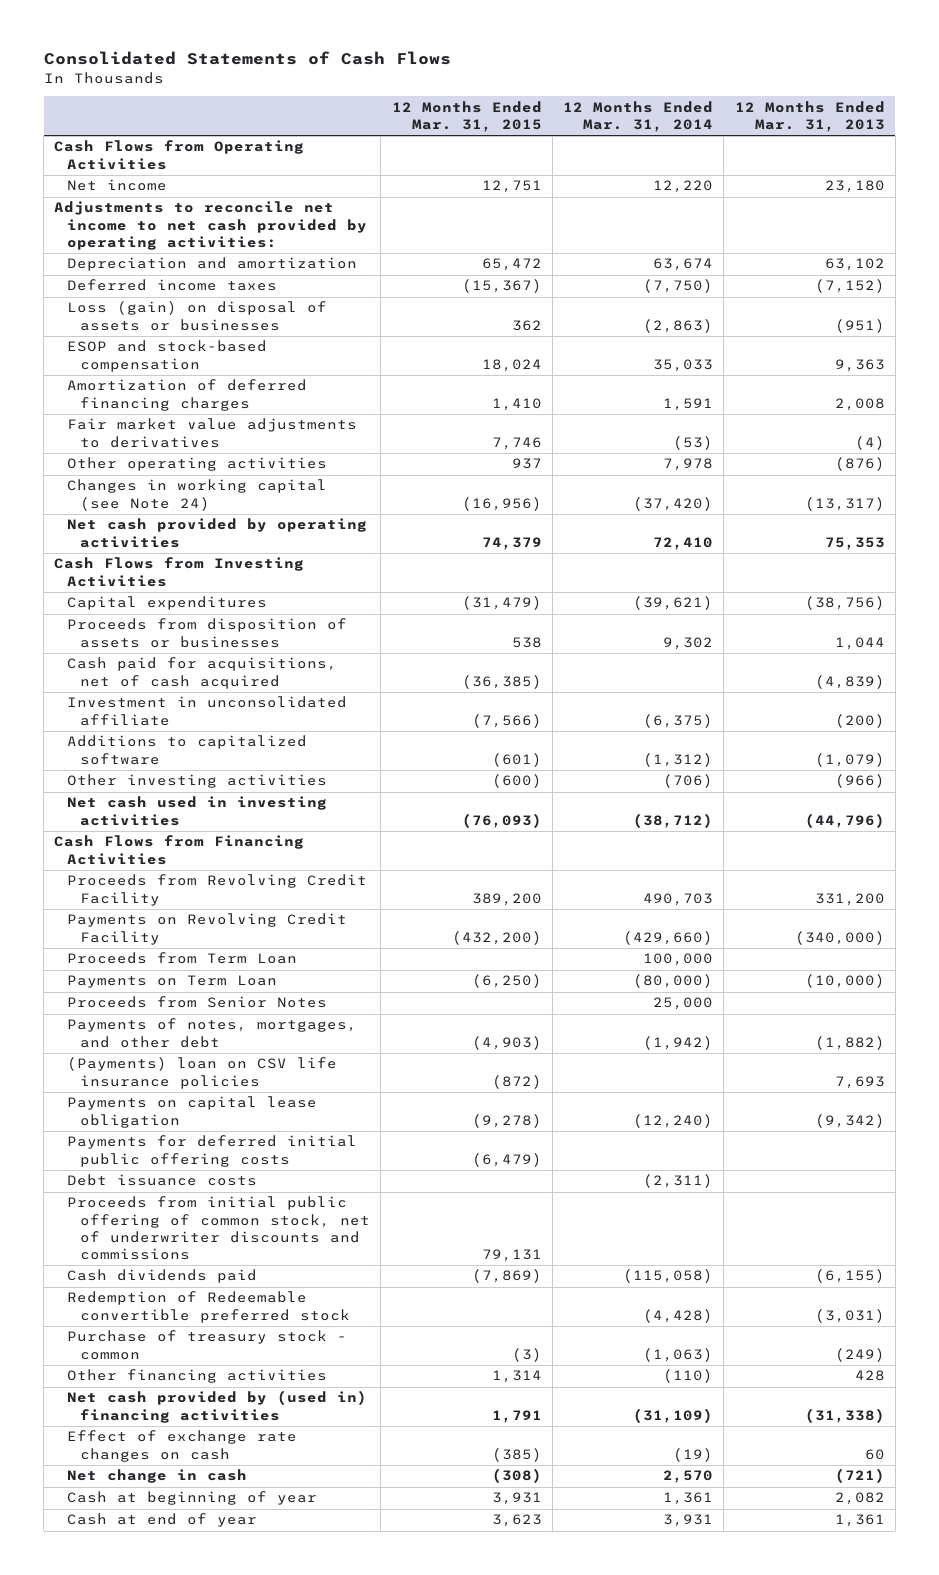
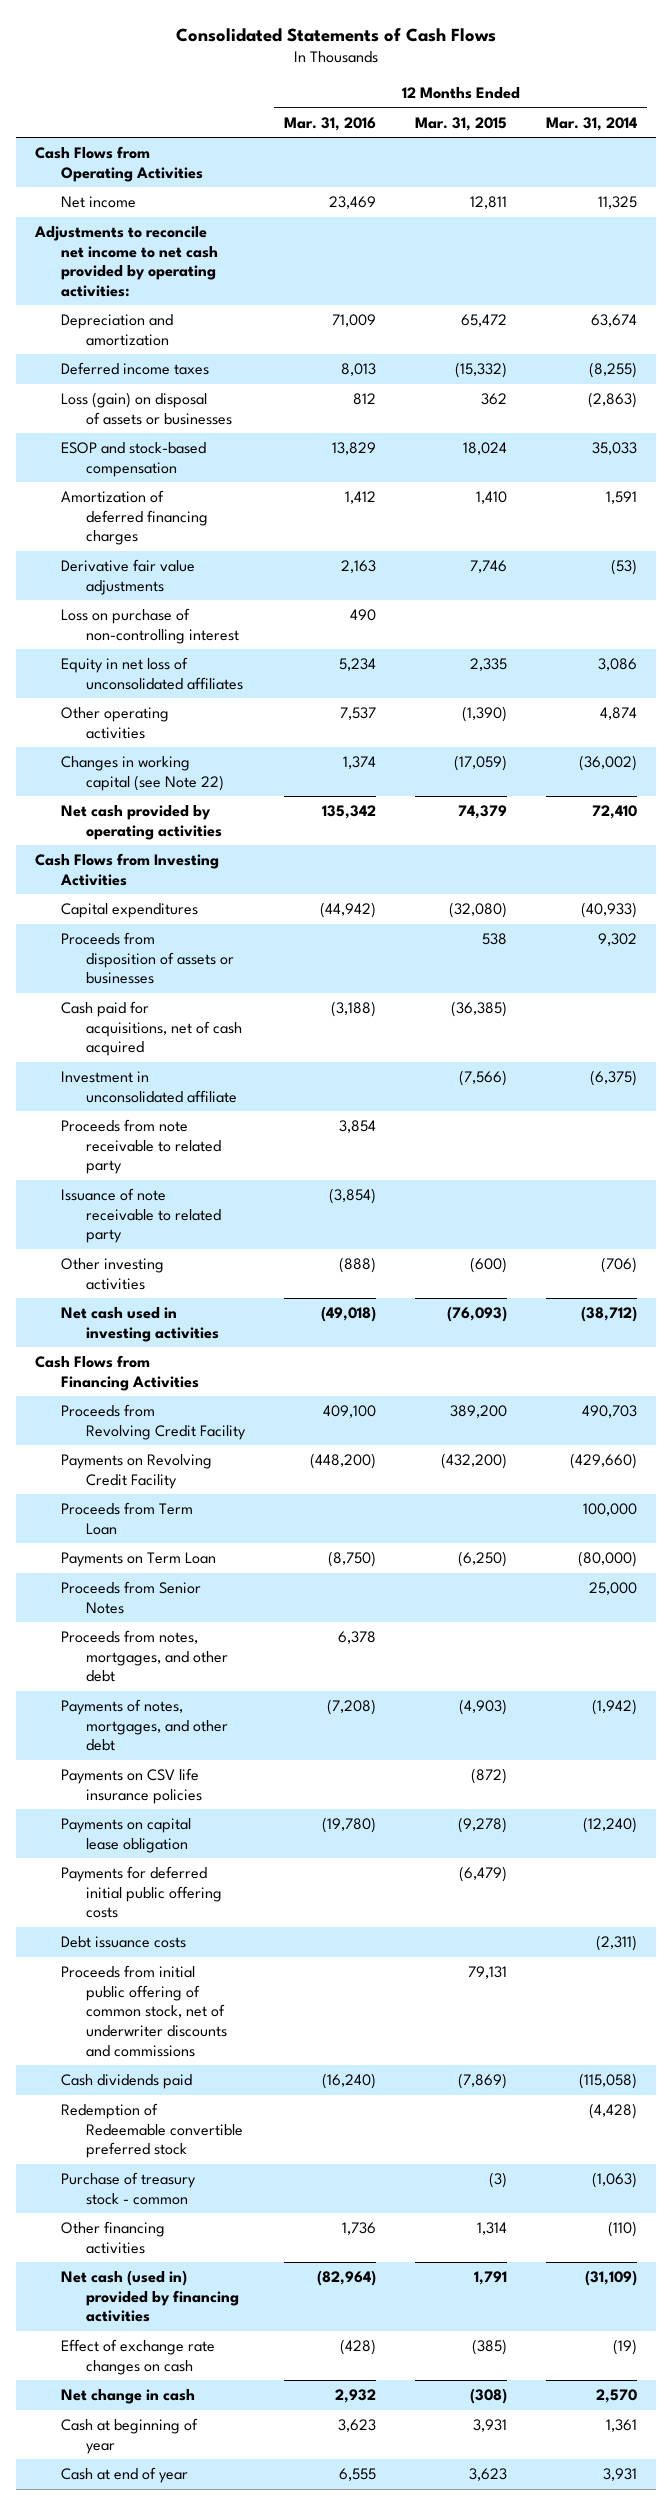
- | 12 Months Ended Mar. 31, 2015 | 12 Months Ended Mar. 31, 2014 | 12 Months Ended Mar. 31, 2013
+ | 12 Months Ended Mar. 31, 2016 | 12 Months Ended Mar. 31, 2015 | 12 Months Ended Mar. 31, 2014
- Net income | 12,751 | 12,220 | 23,180
+ Net income | 23,469 | 12,811 | 11,325
- Deferred income taxes | (15,367) | (7,750) | (7,152)
+ Deferred income taxes | 8,013 | (15,332) | (8,255)
- Fair market value adjustments to derivatives | 7,746 | (53) | (4)
- Other operating activities | 937 | 7,978 | (876)
- Changes in working capital (see Note 24) | (16,956) | (37,420) | (13,317)
+ Derivative fair value adjustments | 2,163 | 7,746 | (53)
+ Loss on purchase of non-controlling interest | 490 | |
+ Equity in net loss of unconsolidated affiliates | 5,234 | 2,335 | 3,086
+ Other operating activities | 7,537 | (1,390) | 4,874
+ Changes in working capital (see Note 22) | 1,374 | (17,059) | (36,002)
- Capital expenditures | (31,479) | (39,621) | (38,756)
+ Capital expenditures | (44,942) | (32,080) | (40,933)
- Additions to capitalized software | (601) | (1,312) | (1,079)
+ Proceeds from note receivable to related party | 3,854 | |
+ Issuance of note receivable to related party | (3,854) | |
+ Proceeds from notes, mortgages, and other debt | 6,378 | |
- (Payments) loan on CSV life insurance policies | (872) | | 7,693
+ Payments on CSV life insurance policies | | (872) |
- Net cash provided by (used in) financing activities | 1,791 | (31,109) | (31,338)
+ Net cash (used in) provided by financing activities | (82,964) | 1,791 | (31,109)

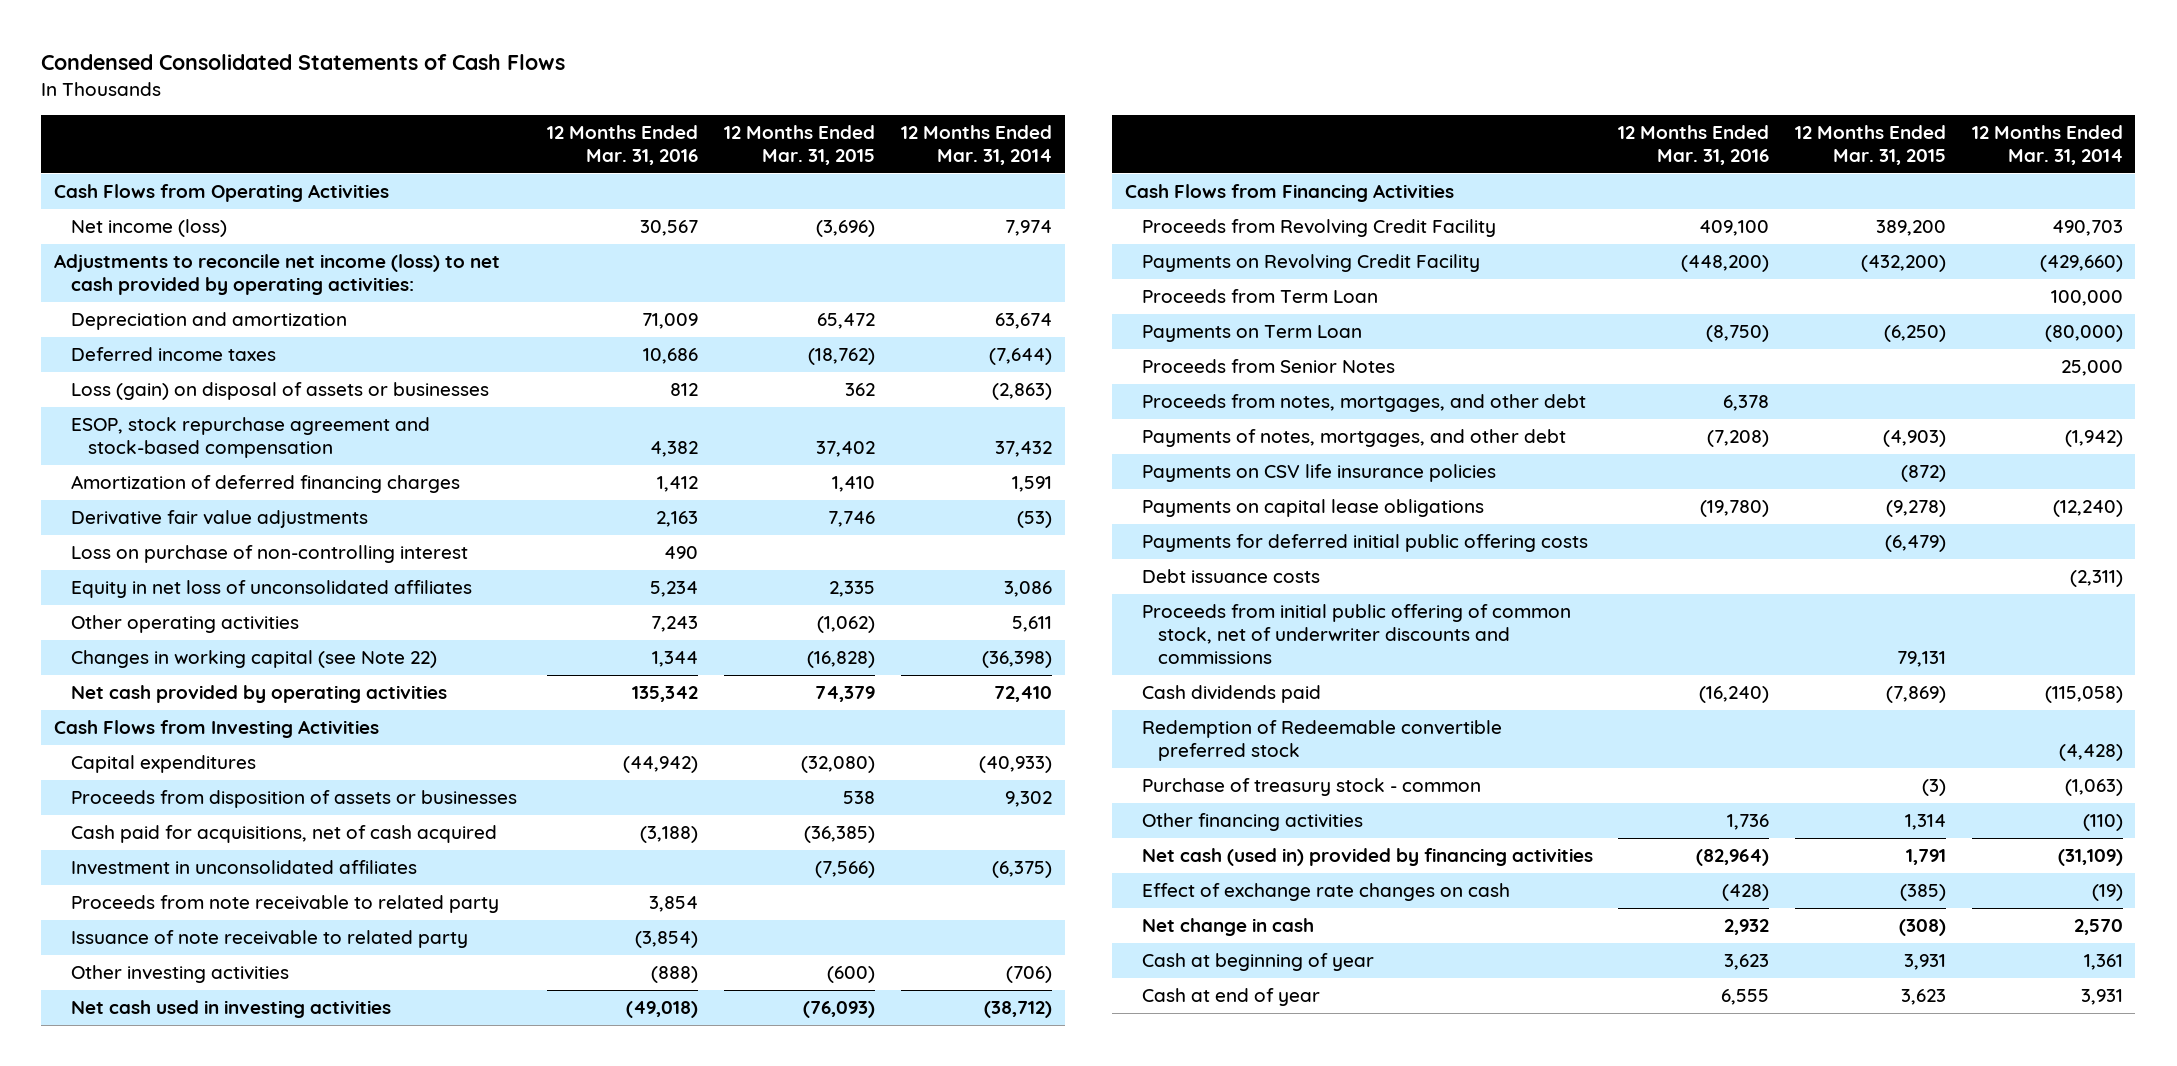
- Consolidated Statements of Cash Flows
+ Condensed Consolidated Statements of Cash Flows
- Net income | 23,469 | 12,811 | 11,325
- Adjustments to reconcile net income to net cash provided by operating activities:
+ Net income (loss) | 30,567 | (3,696) | 7,974
+ Adjustments to reconcile net income (loss) to net cash provided by operating activities:
- Deferred income taxes | 8,013 | (15,332) | (8,255)
+ Deferred income taxes | 10,686 | (18,762) | (7,644)
- ESOP and stock-based compensation | 13,829 | 18,024 | 35,033
+ ESOP, stock repurchase agreement and stock-based compensation | 4,382 | 37,402 | 37,432
- Other operating activities | 7,537 | (1,390) | 4,874
- Changes in working capital (see Note 22) | 1,374 | (17,059) | (36,002)
+ Other operating activities | 7,243 | (1,062) | 5,611
+ Changes in working capital (see Note 22) | 1,344 | (16,828) | (36,398)
- Investment in unconsolidated affiliate | | (7,566) | (6,375)
+ Investment in unconsolidated affiliates | | (7,566) | (6,375)
- Payments on capital lease obligation | (19,780) | (9,278) | (12,240)
+ Payments on capital lease obligations | (19,780) | (9,278) | (12,240)

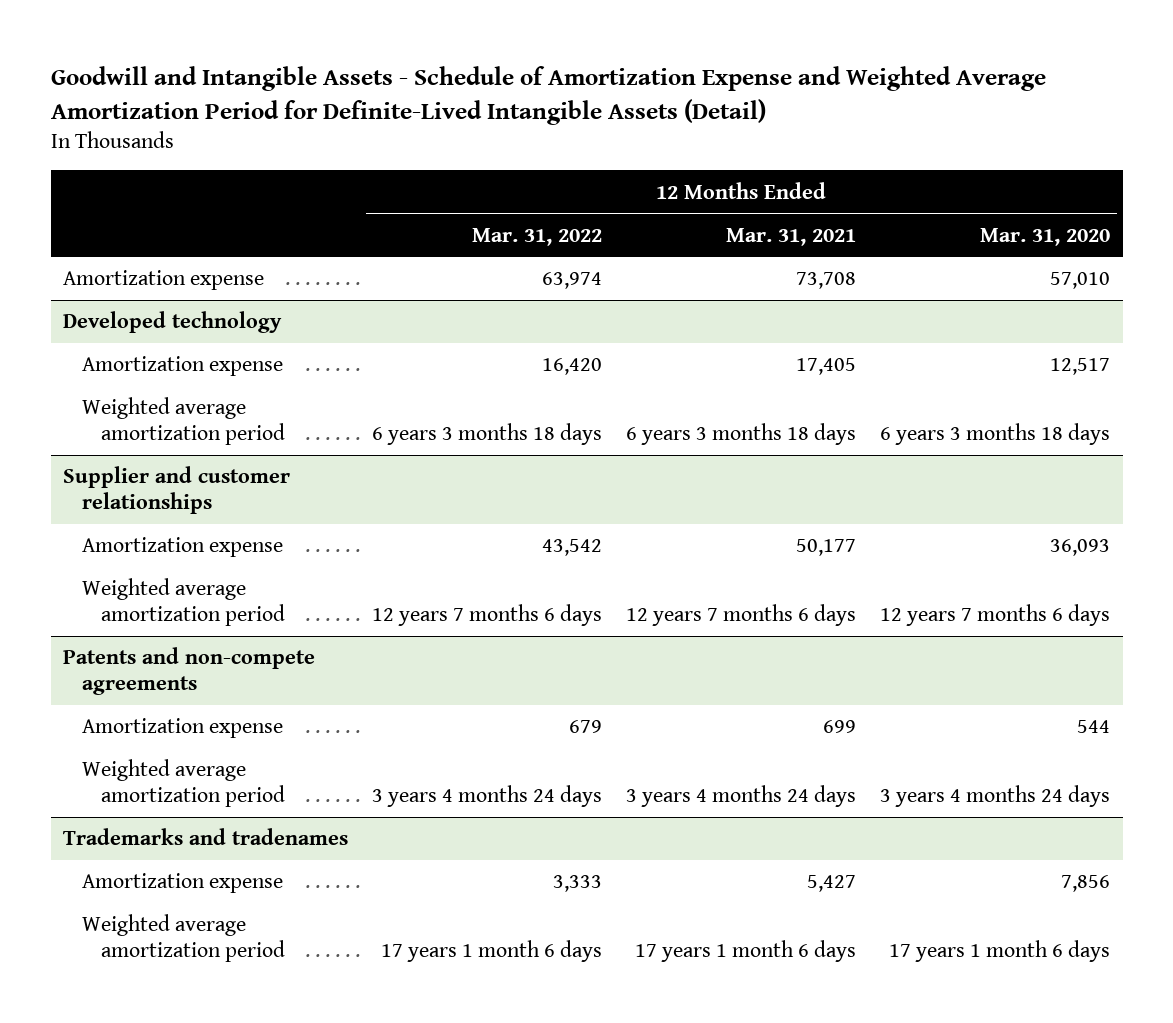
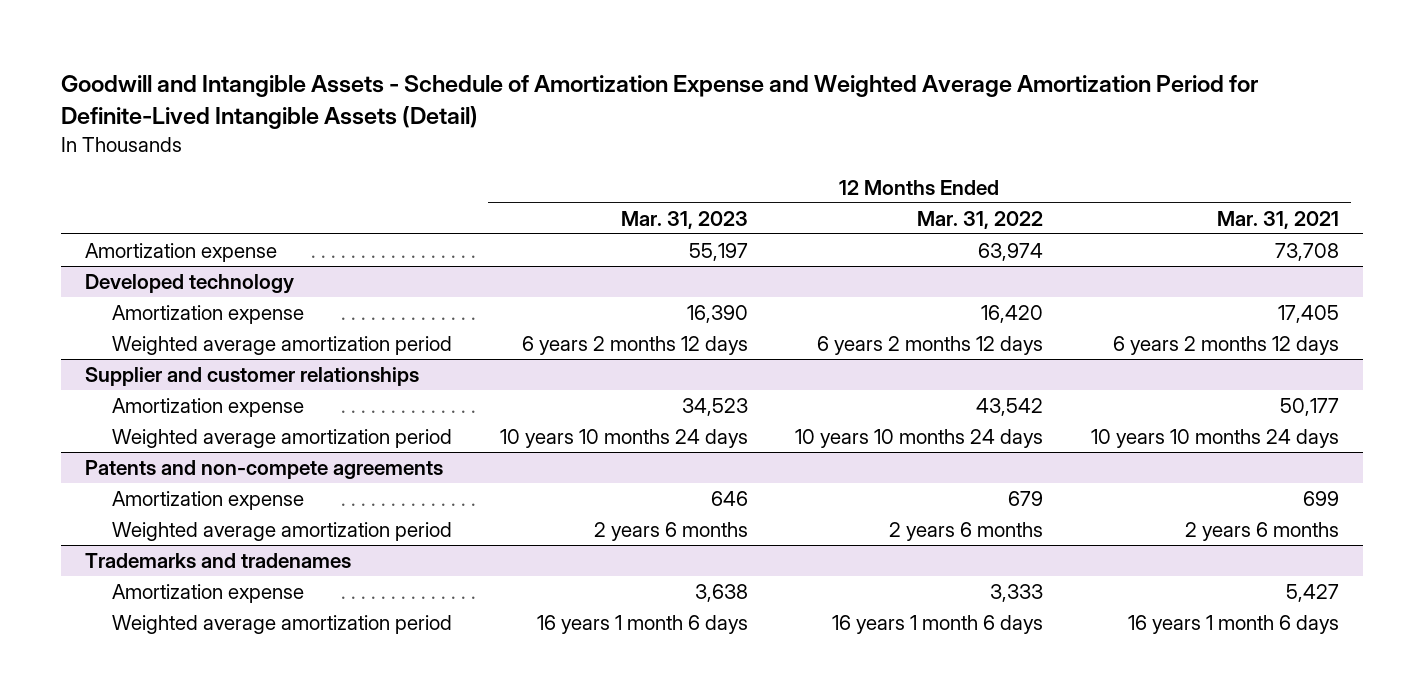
- | 12 Months Ended Mar. 31, 2022 | 12 Months Ended Mar. 31, 2021 | 12 Months Ended Mar. 31, 2020
+ | 12 Months Ended Mar. 31, 2023 | 12 Months Ended Mar. 31, 2022 | 12 Months Ended Mar. 31, 2021
@ Developed technology
- Weighted average amortization period | 6 years 3 months 18 days | 6 years 3 months 18 days | 6 years 3 months 18 days
+ Weighted average amortization period | 6 years 2 months 12 days | 6 years 2 months 12 days | 6 years 2 months 12 days
@ Supplier and customer relationships
- Weighted average amortization period | 12 years 7 months 6 days | 12 years 7 months 6 days | 12 years 7 months 6 days
+ Weighted average amortization period | 10 years 10 months 24 days | 10 years 10 months 24 days | 10 years 10 months 24 days
@ Patents and non-compete agreements
- Weighted average amortization period | 3 years 4 months 24 days | 3 years 4 months 24 days | 3 years 4 months 24 days
+ Weighted average amortization period | 2 years 6 months | 2 years 6 months | 2 years 6 months
@ Trademarks and tradenames
- Weighted average amortization period | 17 years 1 month 6 days | 17 years 1 month 6 days | 17 years 1 month 6 days
+ Weighted average amortization period | 16 years 1 month 6 days | 16 years 1 month 6 days | 16 years 1 month 6 days

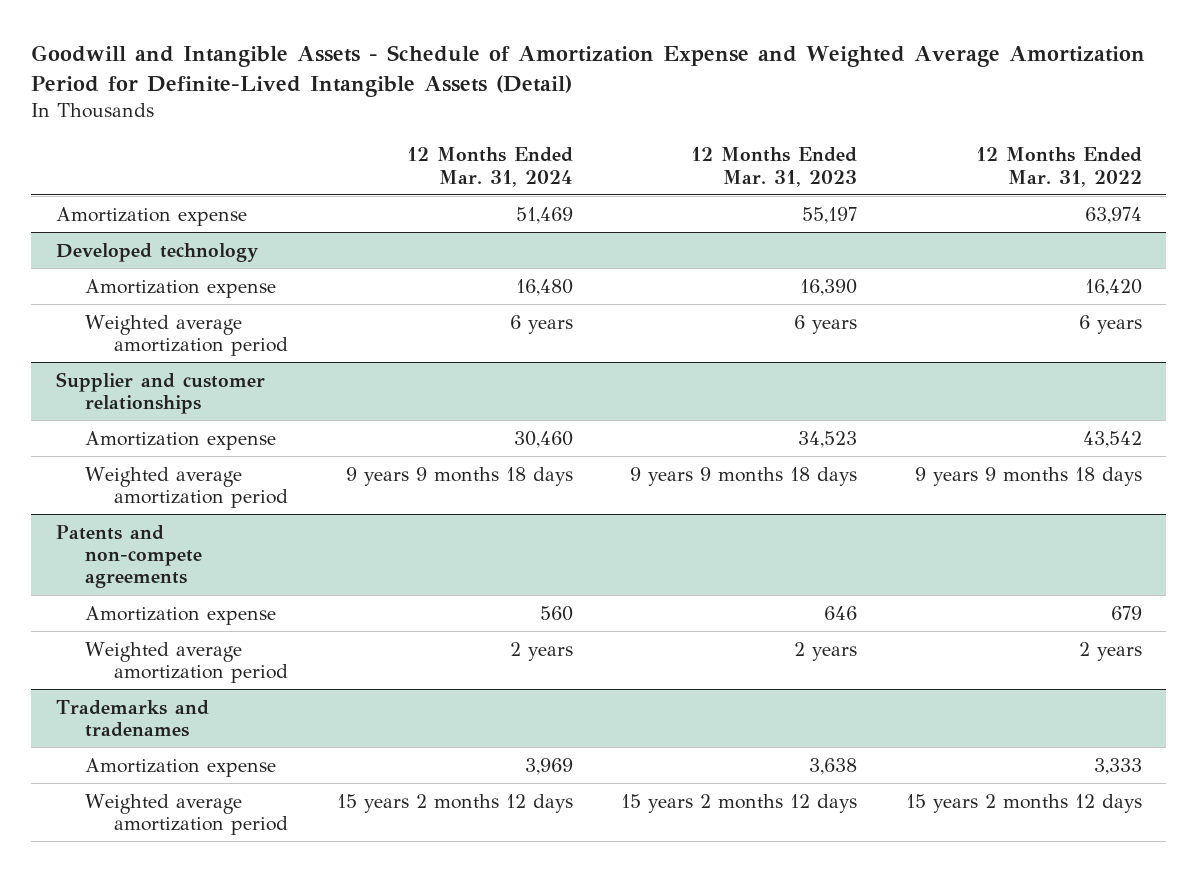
- | 12 Months Ended Mar. 31, 2023 | 12 Months Ended Mar. 31, 2022 | 12 Months Ended Mar. 31, 2021
+ | 12 Months Ended Mar. 31, 2024 | 12 Months Ended Mar. 31, 2023 | 12 Months Ended Mar. 31, 2022
@ Developed technology
- Weighted average amortization period | 6 years 2 months 12 days | 6 years 2 months 12 days | 6 years 2 months 12 days
+ Weighted average amortization period | 6 years | 6 years | 6 years
@ Supplier and customer relationships
- Weighted average amortization period | 10 years 10 months 24 days | 10 years 10 months 24 days | 10 years 10 months 24 days
+ Weighted average amortization period | 9 years 9 months 18 days | 9 years 9 months 18 days | 9 years 9 months 18 days
@ Patents and non-compete agreements
- Weighted average amortization period | 2 years 6 months | 2 years 6 months | 2 years 6 months
+ Weighted average amortization period | 2 years | 2 years | 2 years
@ Trademarks and tradenames
- Weighted average amortization period | 16 years 1 month 6 days | 16 years 1 month 6 days | 16 years 1 month 6 days
+ Weighted average amortization period | 15 years 2 months 12 days | 15 years 2 months 12 days | 15 years 2 months 12 days

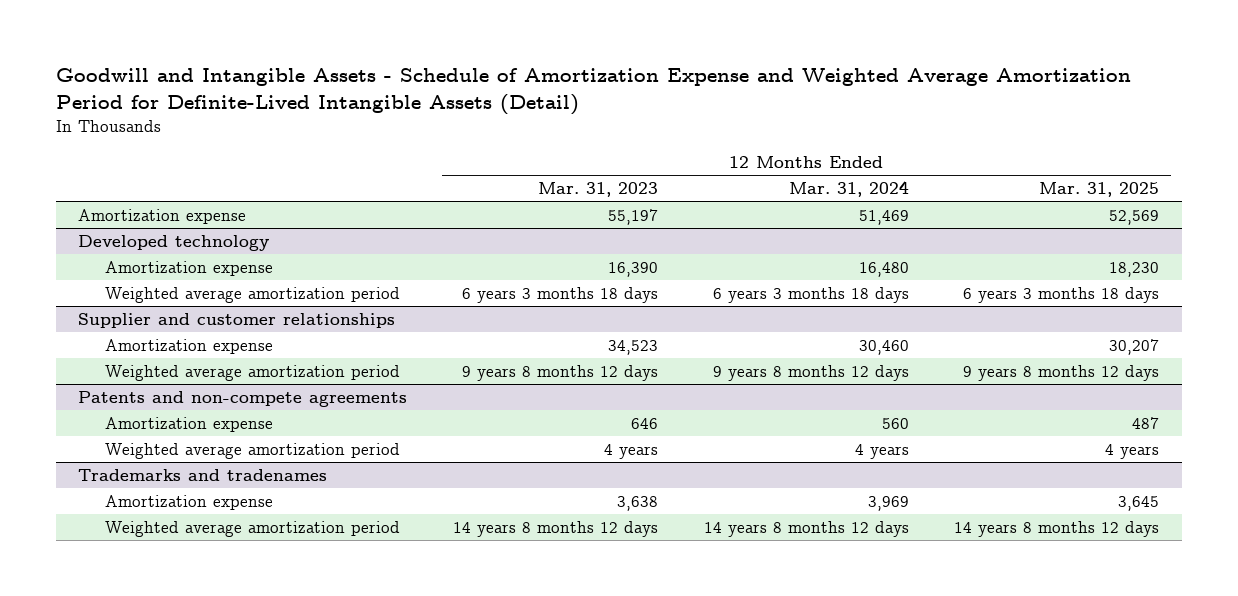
- | 12 Months Ended Mar. 31, 2024 | 12 Months Ended Mar. 31, 2023 | 12 Months Ended Mar. 31, 2022
+ | 12 Months Ended Mar. 31, 2023 | 12 Months Ended Mar. 31, 2024 | 12 Months Ended Mar. 31, 2025
@ Developed technology
- Weighted average amortization period | 6 years | 6 years | 6 years
+ Weighted average amortization period | 6 years 3 months 18 days | 6 years 3 months 18 days | 6 years 3 months 18 days
@ Supplier and customer relationships
- Weighted average amortization period | 9 years 9 months 18 days | 9 years 9 months 18 days | 9 years 9 months 18 days
+ Weighted average amortization period | 9 years 8 months 12 days | 9 years 8 months 12 days | 9 years 8 months 12 days
@ Patents and non-compete agreements
- Weighted average amortization period | 2 years | 2 years | 2 years
+ Weighted average amortization period | 4 years | 4 years | 4 years
@ Trademarks and tradenames
- Weighted average amortization period | 15 years 2 months 12 days | 15 years 2 months 12 days | 15 years 2 months 12 days
+ Weighted average amortization period | 14 years 8 months 12 days | 14 years 8 months 12 days | 14 years 8 months 12 days

